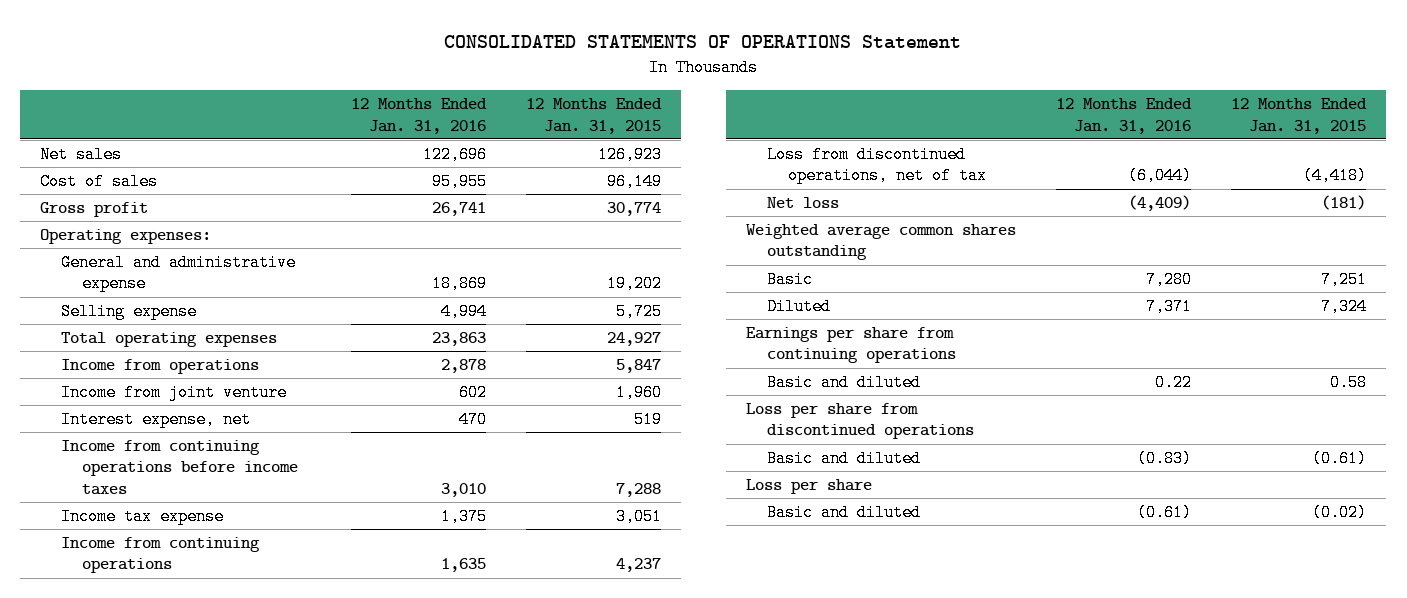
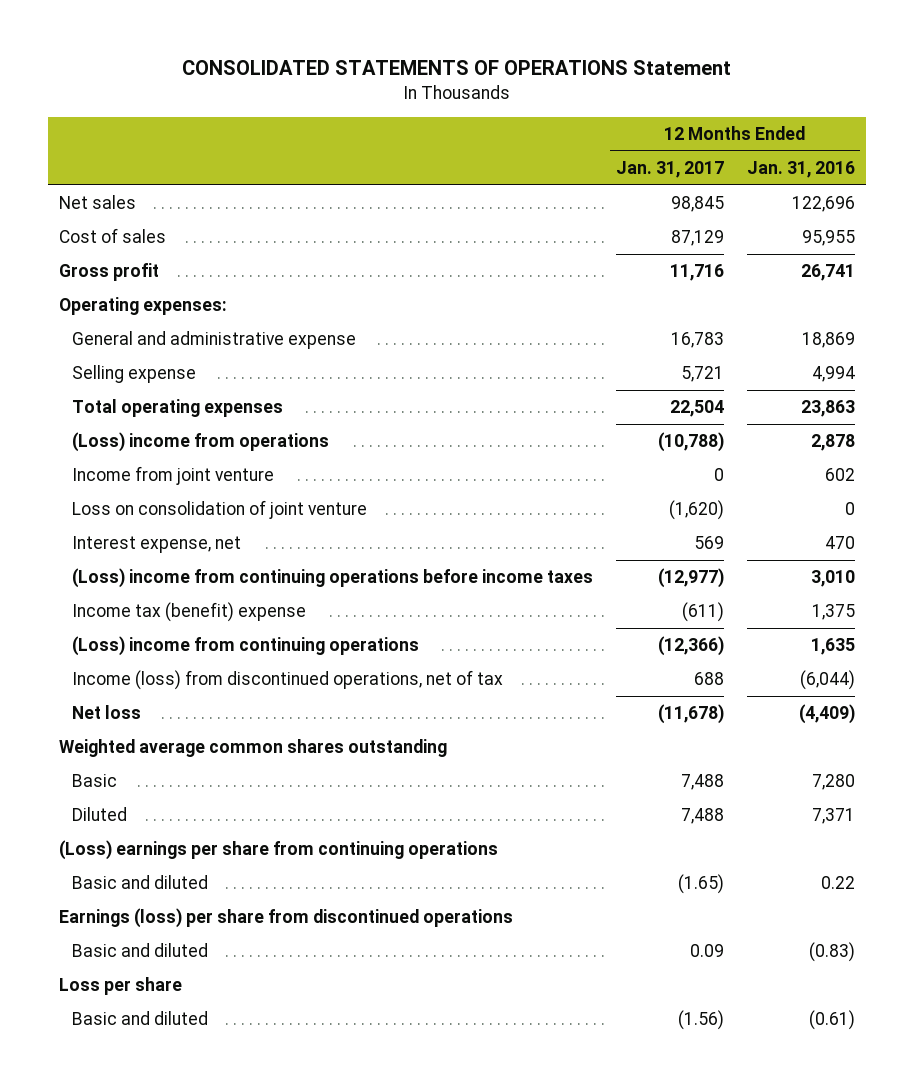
- | 12 Months Ended Jan. 31, 2016 | 12 Months Ended Jan. 31, 2015
+ | 12 Months Ended Jan. 31, 2017 | 12 Months Ended Jan. 31, 2016
- Income from operations | 2,878 | 5,847
+ (Loss) income from operations | (10,788) | 2,878
+ Loss on consolidation of joint venture | (1,620) | 0
- Income from continuing operations before income taxes | 3,010 | 7,288
- Income tax expense | 1,375 | 3,051
- Income from continuing operations | 1,635 | 4,237
- Loss from discontinued operations, net of tax | (6,044) | (4,418)
+ (Loss) income from continuing operations before income taxes | (12,977) | 3,010
+ Income tax (benefit) expense | (611) | 1,375
+ (Loss) income from continuing operations | (12,366) | 1,635
+ Income (loss) from discontinued operations, net of tax | 688 | (6,044)
- Earnings per share from continuing operations
+ (Loss) earnings per share from continuing operations
- Loss per share from discontinued operations
+ Earnings (loss) per share from discontinued operations

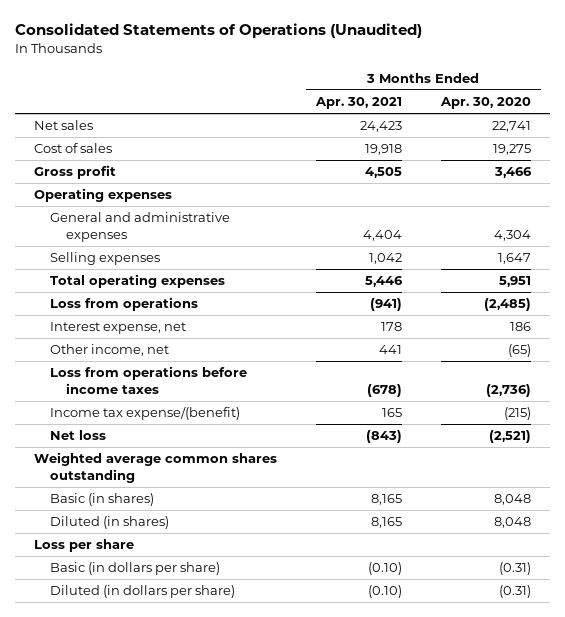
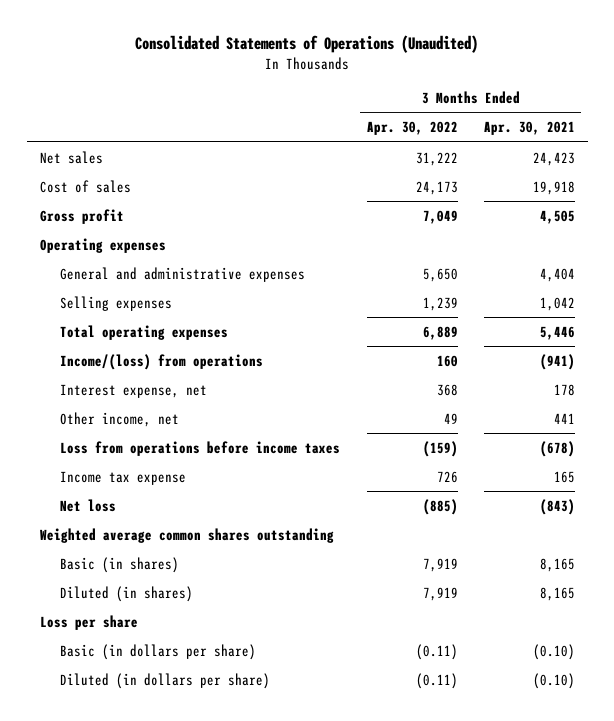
- | 3 Months Ended Apr. 30, 2021 | 3 Months Ended Apr. 30, 2020
+ | 3 Months Ended Apr. 30, 2022 | 3 Months Ended Apr. 30, 2021
- Loss from operations | (941) | (2,485)
+ Income/(loss) from operations | 160 | (941)
- Income tax expense/(benefit) | 165 | (215)
+ Income tax expense | 726 | 165

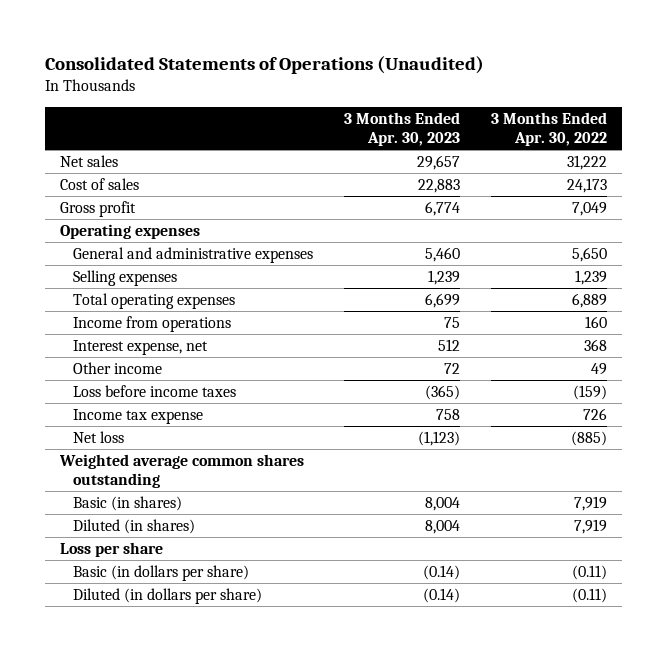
- | 3 Months Ended Apr. 30, 2022 | 3 Months Ended Apr. 30, 2021
+ | 3 Months Ended Apr. 30, 2023 | 3 Months Ended Apr. 30, 2022
- Income/(loss) from operations | 160 | (941)
+ Income from operations | 75 | 160
- Other income, net | 49 | 441
- Loss from operations before income taxes | (159) | (678)
+ Other income | 72 | 49
+ Loss before income taxes | (365) | (159)

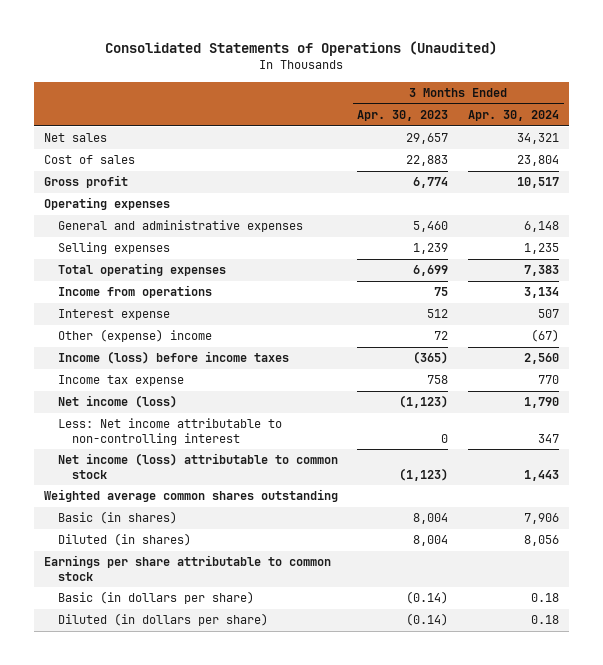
- | 3 Months Ended Apr. 30, 2023 | 3 Months Ended Apr. 30, 2022
+ | 3 Months Ended Apr. 30, 2023 | 3 Months Ended Apr. 30, 2024
- Interest expense, net | 512 | 368
- Other income | 72 | 49
- Loss before income taxes | (365) | (159)
+ Interest expense | 512 | 507
+ Other (expense) income | 72 | (67)
+ Income (loss) before income taxes | (365) | 2,560
- Net loss | (1,123) | (885)
+ Net income (loss) | (1,123) | 1,790
+ Less: Net income attributable to non-controlling interest | 0 | 347
+ Net income (loss) attributable to common stock | (1,123) | 1,443
- Loss per share
+ Earnings per share attributable to common stock

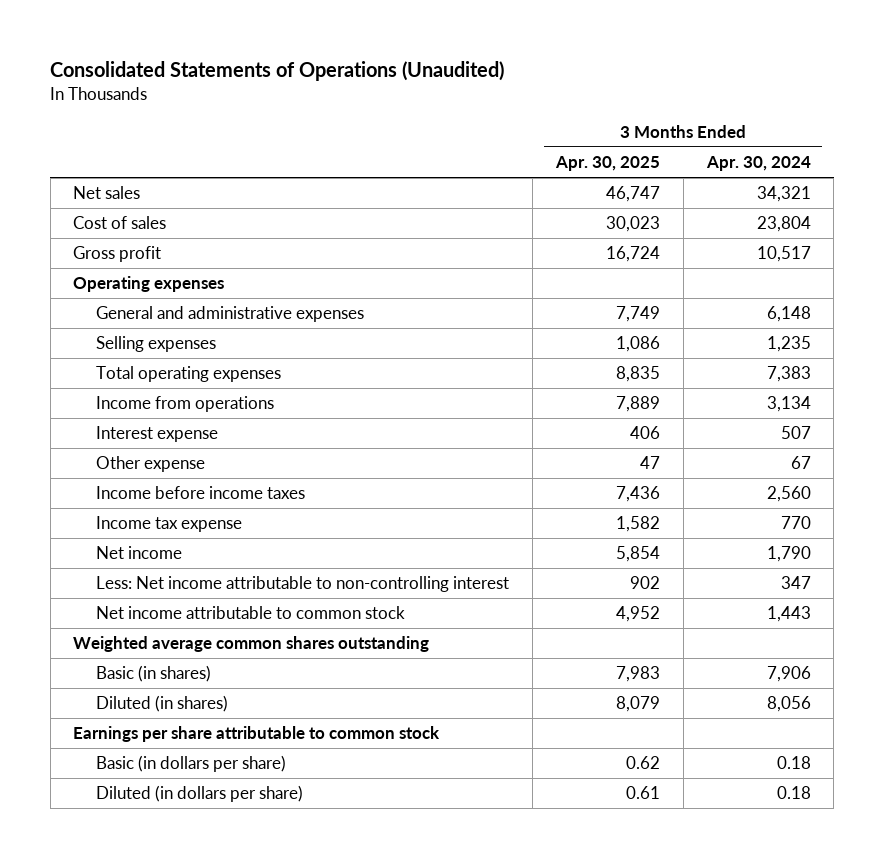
- | 3 Months Ended Apr. 30, 2023 | 3 Months Ended Apr. 30, 2024
+ | 3 Months Ended Apr. 30, 2025 | 3 Months Ended Apr. 30, 2024
- Other (expense) income | 72 | (67)
- Income (loss) before income taxes | (365) | 2,560
+ Other expense | 47 | 67
+ Income before income taxes | 7,436 | 2,560
- Net income (loss) | (1,123) | 1,790
+ Net income | 5,854 | 1,790
- Net income (loss) attributable to common stock | (1,123) | 1,443
+ Net income attributable to common stock | 4,952 | 1,443

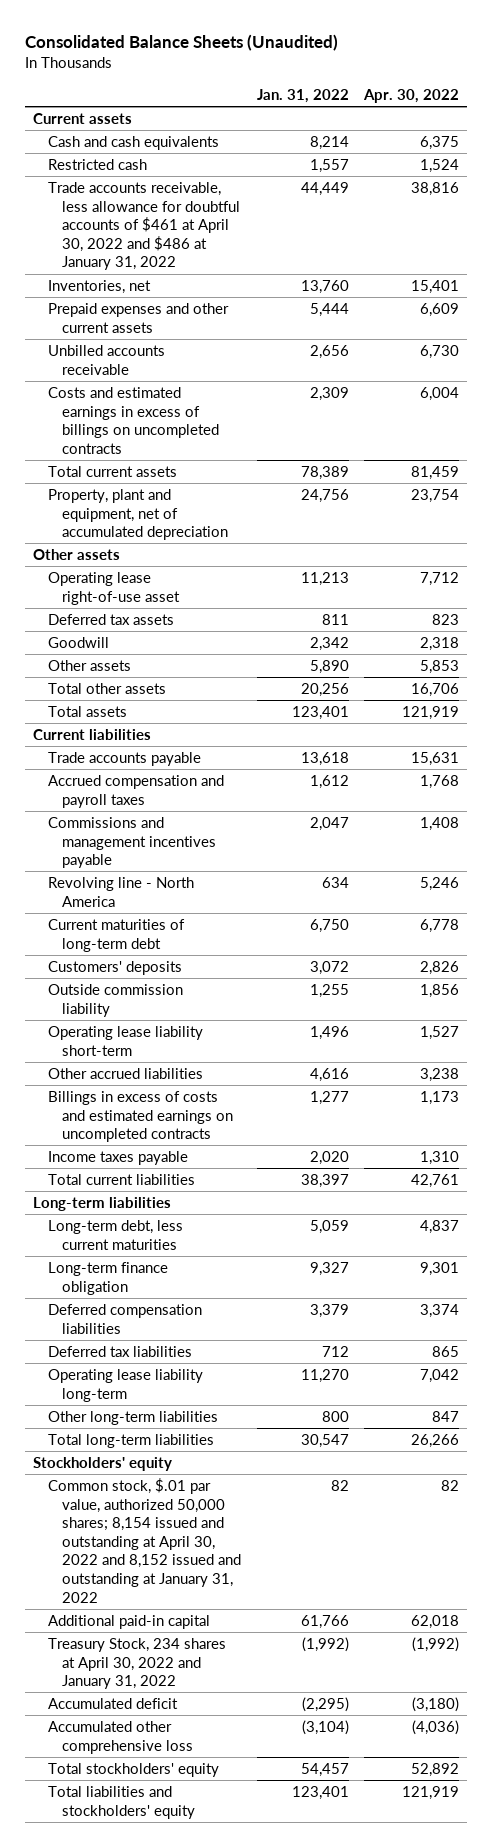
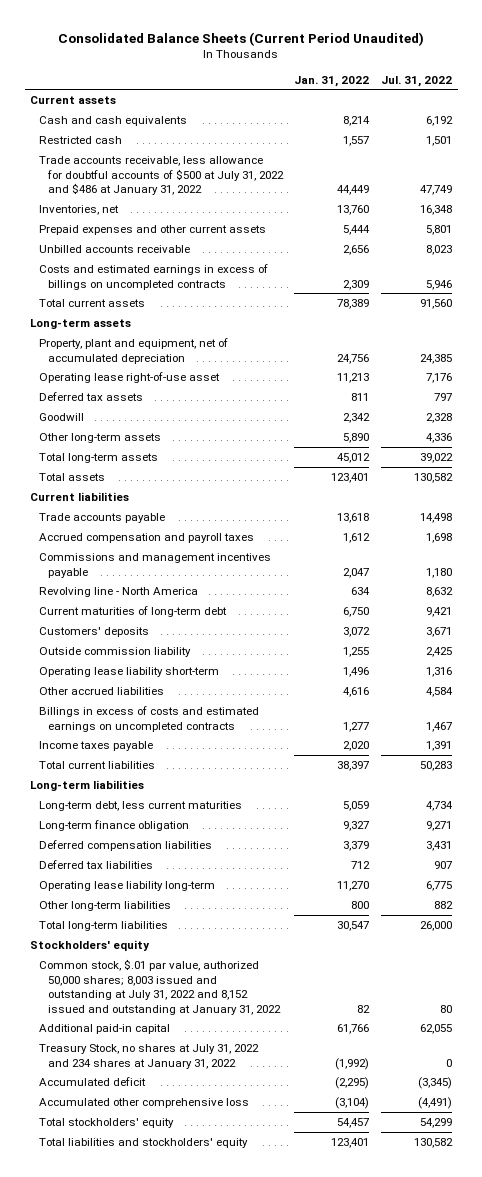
- Consolidated Balance Sheets (Unaudited)
+ Consolidated Balance Sheets (Current Period Unaudited)
- | Jan. 31, 2022 | Apr. 30, 2022
+ | Jan. 31, 2022 | Jul. 31, 2022
- Trade accounts receivable, less allowance for doubtful accounts of $461 at April 30, 2022 and $486 at January 31, 2022 | 44,449 | 38,816
+ Trade accounts receivable, less allowance for doubtful accounts of $500 at July 31, 2022 and $486 at January 31, 2022 | 44,449 | 47,749
+ Long-term assets
- Other assets
- Other assets | 5,890 | 5,853
- Total other assets | 20,256 | 16,706
+ Other long-term assets | 5,890 | 4,336
+ Total long-term assets | 45,012 | 39,022
- Common stock, $.01 par value, authorized 50,000 shares; 8,154 issued and outstanding at April 30, 2022 and 8,152 issued and outstanding at January 31, 2022 | 82 | 82
+ Common stock, $.01 par value, authorized 50,000 shares; 8,003 issued and outstanding at July 31, 2022 and 8,152 issued and outstanding at January 31, 2022 | 82 | 80
- Treasury Stock, 234 shares at April 30, 2022 and January 31, 2022 | (1,992) | (1,992)
+ Treasury Stock, no shares at July 31, 2022 and 234 shares at January 31, 2022 | (1,992) | 0

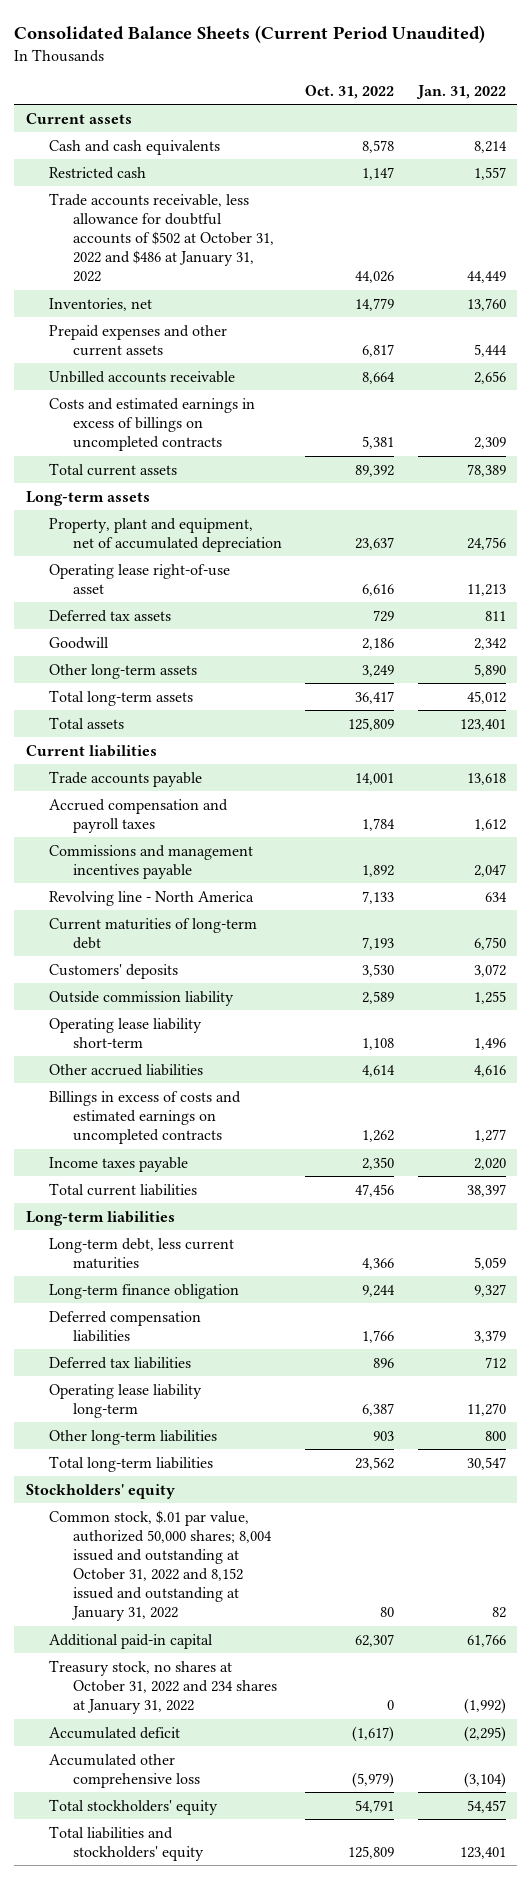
- | Jan. 31, 2022 | Jul. 31, 2022
+ | Oct. 31, 2022 | Jan. 31, 2022
- Trade accounts receivable, less allowance for doubtful accounts of $500 at July 31, 2022 and $486 at January 31, 2022 | 44,449 | 47,749
+ Trade accounts receivable, less allowance for doubtful accounts of $502 at October 31, 2022 and $486 at January 31, 2022 | 44,026 | 44,449
- Common stock, $.01 par value, authorized 50,000 shares; 8,003 issued and outstanding at July 31, 2022 and 8,152 issued and outstanding at January 31, 2022 | 82 | 80
+ Common stock, $.01 par value, authorized 50,000 shares; 8,004 issued and outstanding at October 31, 2022 and 8,152 issued and outstanding at January 31, 2022 | 80 | 82
- Treasury Stock, no shares at July 31, 2022 and 234 shares at January 31, 2022 | (1,992) | 0
+ Treasury stock, no shares at October 31, 2022 and 234 shares at January 31, 2022 | 0 | (1,992)

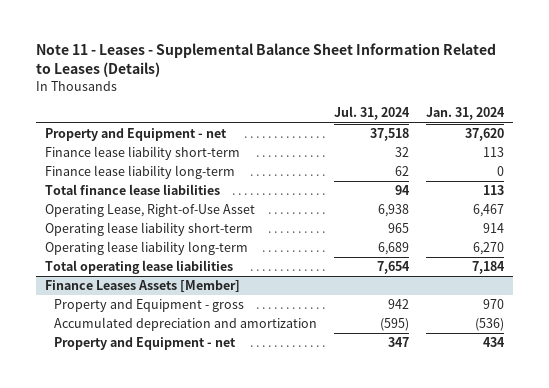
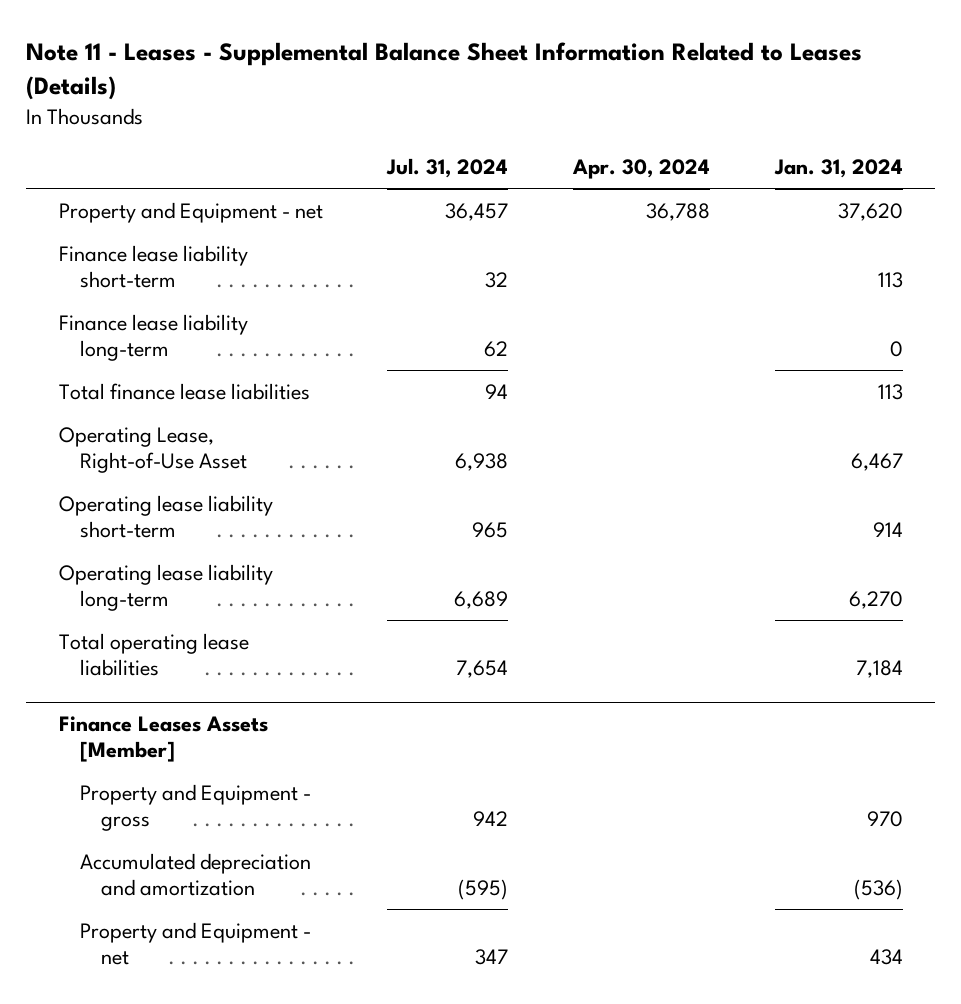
- | Jul. 31, 2024 | Jan. 31, 2024
+ | Jul. 31, 2024 | Apr. 30, 2024 | Jan. 31, 2024
- Property and Equipment - net | 37,518 | 37,620
+ Property and Equipment - net | 36,457 | 36,788 | 37,620

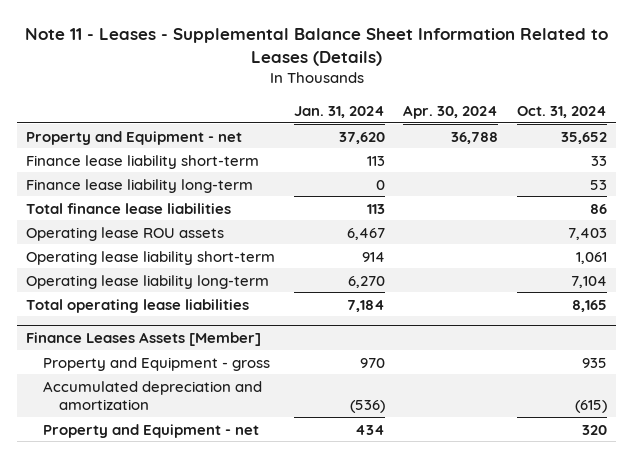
- | Jul. 31, 2024 | Apr. 30, 2024 | Jan. 31, 2024
+ | Jan. 31, 2024 | Apr. 30, 2024 | Oct. 31, 2024
- Operating Lease, Right-of-Use Asset | 6,938 | | 6,467
+ Operating lease ROU assets | 6,467 | | 7,403

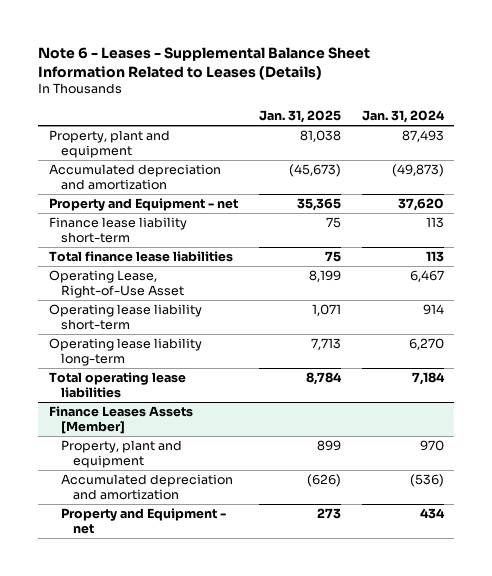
- Note 11 - Leases - Supplemental Balance Sheet Information Related to Leases (Details)
+ Note 6 - Leases - Supplemental Balance Sheet Information Related to Leases (Details)
- | Jan. 31, 2024 | Apr. 30, 2024 | Oct. 31, 2024
+ | Jan. 31, 2025 | Jan. 31, 2024
+ Property, plant and equipment | 81,038 | 87,493
+ Accumulated depreciation and amortization | (45,673) | (49,873)
- Finance lease liability long-term | 0 | | 53
- Operating lease ROU assets | 6,467 | | 7,403
+ Operating Lease, Right-of-Use Asset | 8,199 | 6,467
@ Finance Leases Assets [Member]
- Property and Equipment - gross | 970 | | 935
+ Property, plant and equipment | 899 | 970

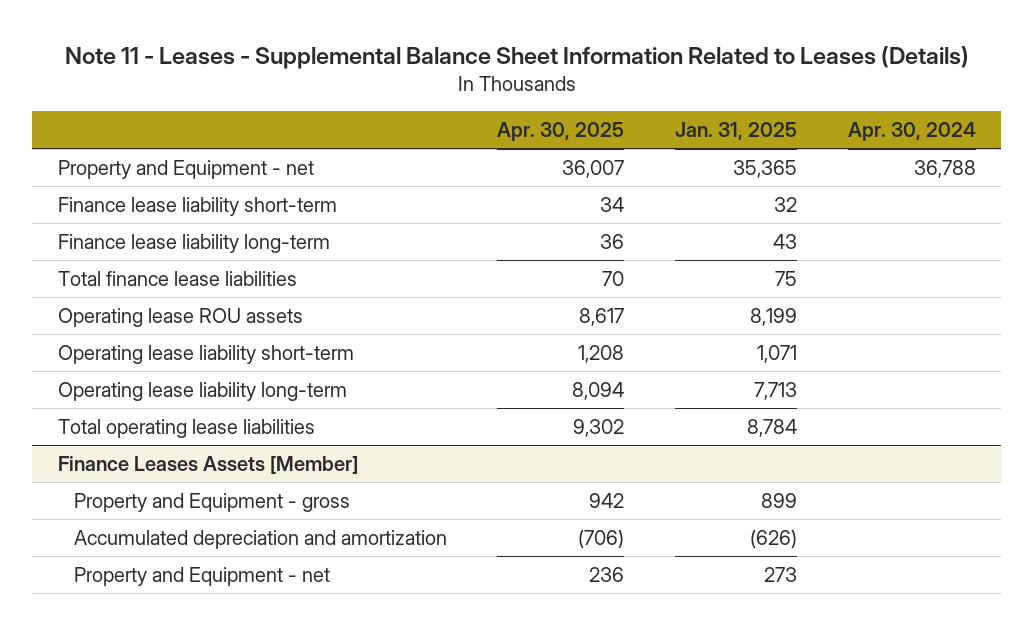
- Note 6 - Leases - Supplemental Balance Sheet Information Related to Leases (Details)
+ Note 11 - Leases - Supplemental Balance Sheet Information Related to Leases (Details)
- | Jan. 31, 2025 | Jan. 31, 2024
+ | Apr. 30, 2025 | Jan. 31, 2025 | Apr. 30, 2024
- Property, plant and equipment | 81,038 | 87,493
- Accumulated depreciation and amortization | (45,673) | (49,873)
- Finance lease liability short-term | 75 | 113
+ Finance lease liability short-term | 34 | 32 |
+ Finance lease liability long-term | 36 | 43 |
- Operating Lease, Right-of-Use Asset | 8,199 | 6,467
+ Operating lease ROU assets | 8,617 | 8,199 |
@ Finance Leases Assets [Member]
- Property, plant and equipment | 899 | 970
+ Property and Equipment - gross | 942 | 899 |

